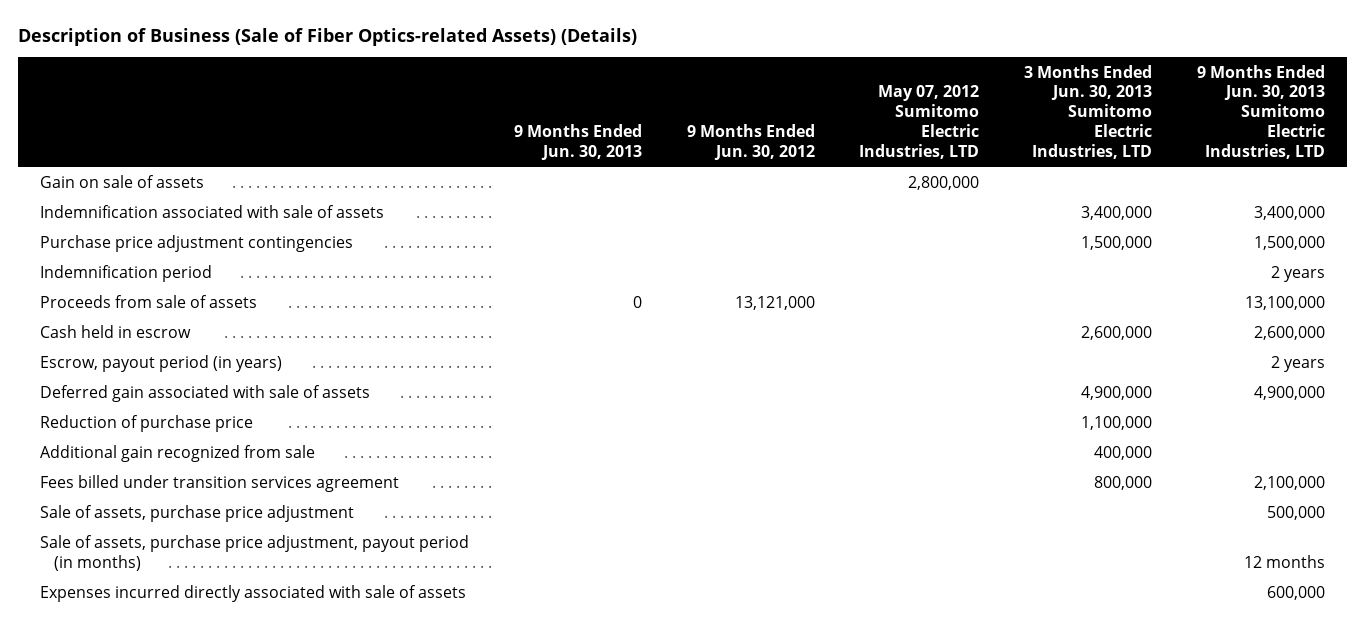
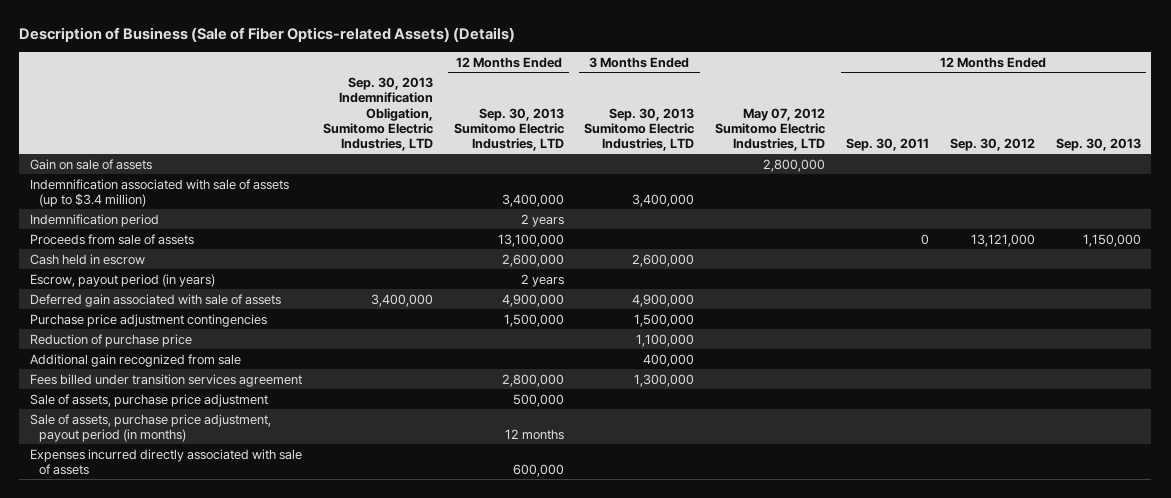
- | 9 Months Ended Jun. 30, 2013 | 9 Months Ended Jun. 30, 2012 | May 07, 2012 Sumitomo Electric Industries, LTD | 3 Months Ended Jun. 30, 2013 Sumitomo Electric Industries, LTD | 9 Months Ended Jun. 30, 2013 Sumitomo Electric Industries, LTD
+ | Sep. 30, 2013 Indemnification Obligation, Sumitomo Electric Industries, LTD | 12 Months Ended Sep. 30, 2013 Sumitomo Electric Industries, LTD | 3 Months Ended Sep. 30, 2013 Sumitomo Electric Industries, LTD | May 07, 2012 Sumitomo Electric Industries, LTD | 12 Months Ended Sep. 30, 2011 | 12 Months Ended Sep. 30, 2012 | 12 Months Ended Sep. 30, 2013
- Indemnification associated with sale of assets | | | | 3,400,000 | 3,400,000
+ Indemnification associated with sale of assets (up to $3.4 million) | | 3,400,000 | 3,400,000 | | | |
moved down: Purchase price adjustment contingencies | | 1,500,000 | 1,500,000 | | | |

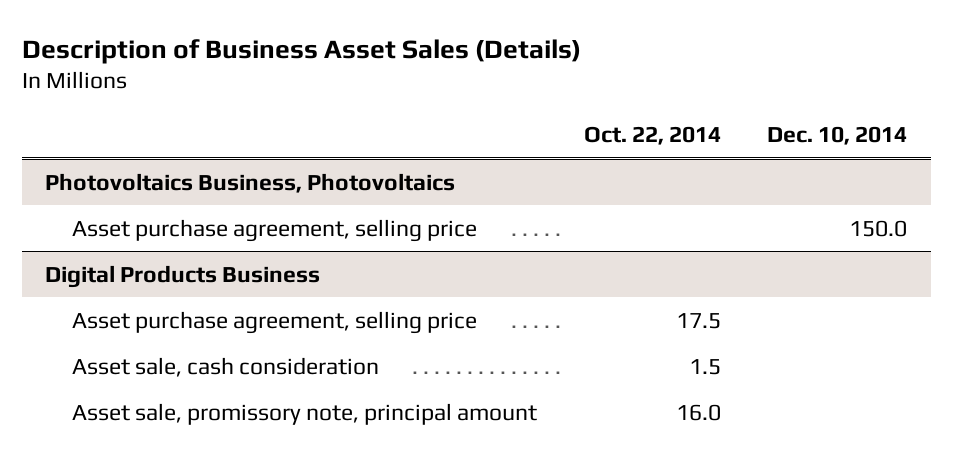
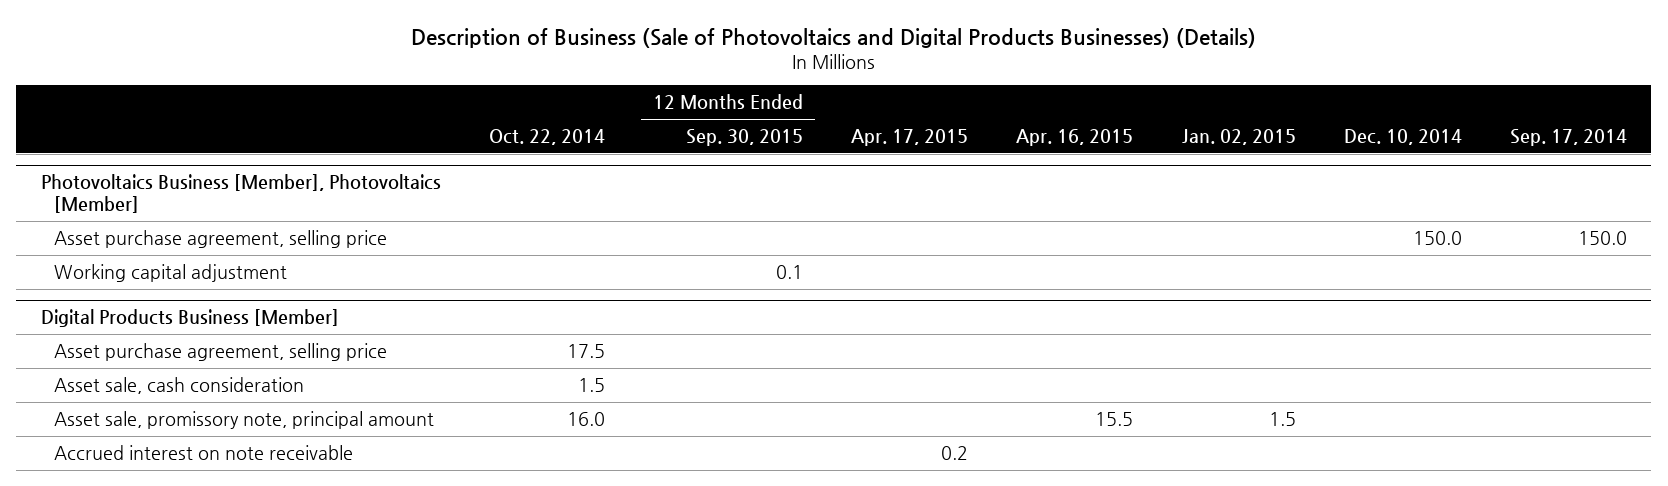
- Description of Business Asset Sales (Details)
+ Description of Business (Sale of Photovoltaics and Digital Products Businesses) (Details)
- | Oct. 22, 2014 | Dec. 10, 2014
+ | Oct. 22, 2014 | 12 Months Ended Sep. 30, 2015 | Apr. 17, 2015 | Apr. 16, 2015 | Jan. 02, 2015 | Dec. 10, 2014 | Sep. 17, 2014
- Photovoltaics Business, Photovoltaics
+ Photovoltaics Business [Member], Photovoltaics [Member]
- Digital Products Business
+ Working capital adjustment | | 0.1 | | | | |
+ Digital Products Business [Member]
+ Accrued interest on note receivable | | | 0.2 | | | |

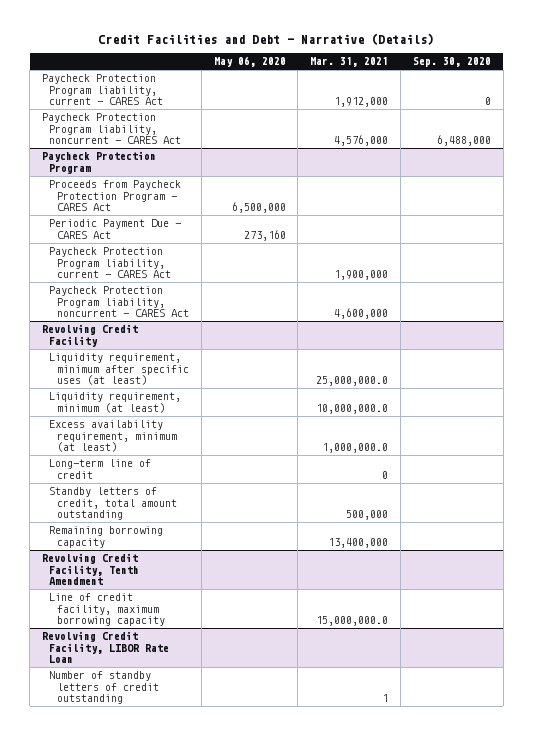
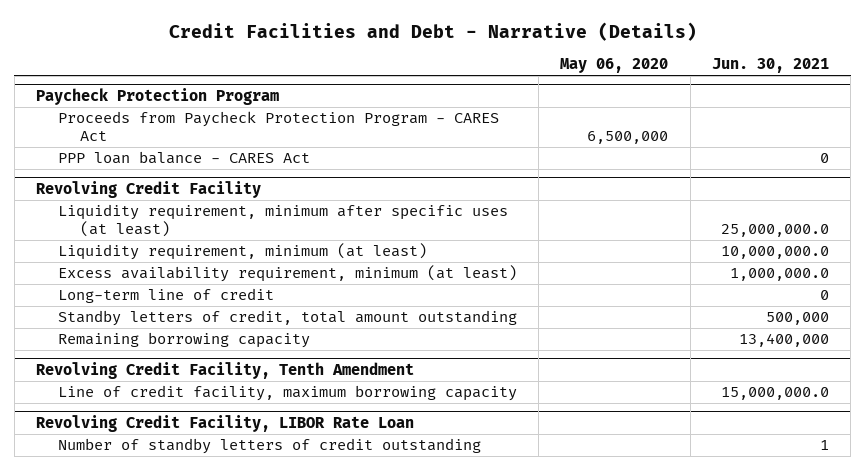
- | May 06, 2020 | Mar. 31, 2021 | Sep. 30, 2020
+ | May 06, 2020 | Jun. 30, 2021
- Paycheck Protection Program liability, current - CARES Act | | 1,912,000 | 0
- Paycheck Protection Program liability, noncurrent - CARES Act | | 4,576,000 | 6,488,000
@ Paycheck Protection Program
- Periodic Payment Due - CARES Act | 273,160 | |
- Paycheck Protection Program liability, current - CARES Act | | 1,900,000 |
- Paycheck Protection Program liability, noncurrent - CARES Act | | 4,600,000 |
+ PPP loan balance - CARES Act | | 0

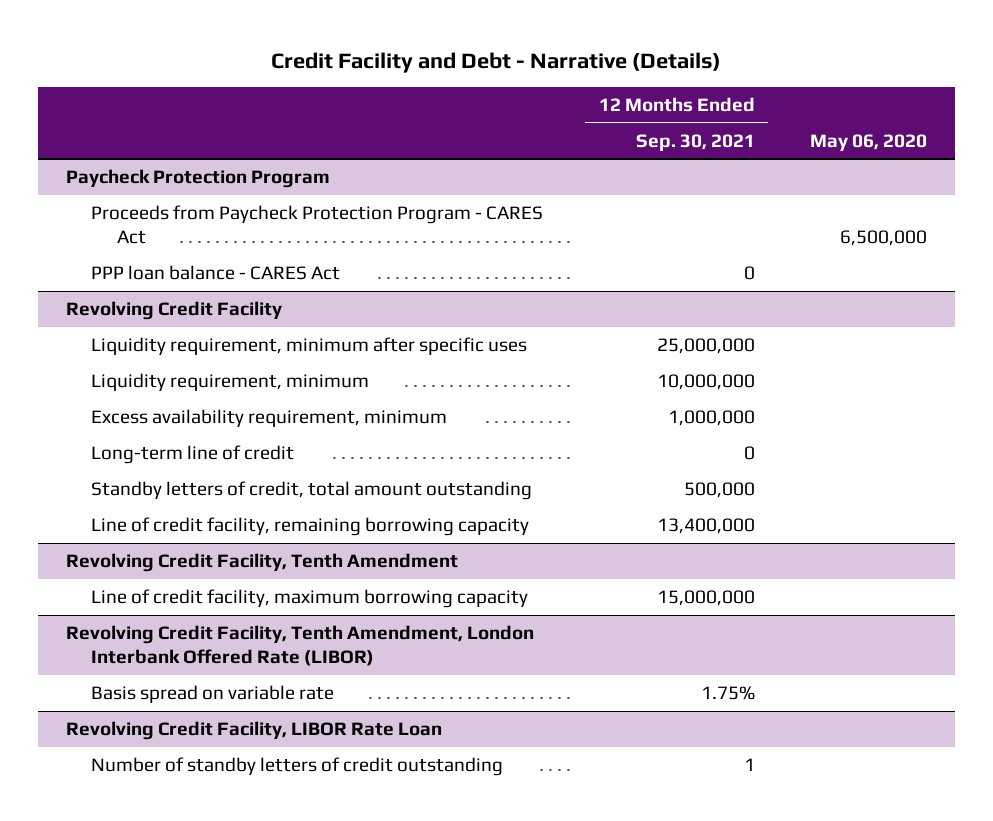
- Credit Facilities and Debt - Narrative (Details)
+ Credit Facility and Debt - Narrative (Details)
- | May 06, 2020 | Jun. 30, 2021
+ | 12 Months Ended Sep. 30, 2021 | May 06, 2020
@ Revolving Credit Facility
- Liquidity requirement, minimum after specific uses (at least) | | 25,000,000.0
- Liquidity requirement, minimum (at least) | | 10,000,000.0
- Excess availability requirement, minimum (at least) | | 1,000,000.0
+ Liquidity requirement, minimum after specific uses | 25,000,000 |
+ Liquidity requirement, minimum | 10,000,000 |
+ Excess availability requirement, minimum | 1,000,000 |
- Remaining borrowing capacity | | 13,400,000
+ Line of credit facility, remaining borrowing capacity | 13,400,000 |
+ Revolving Credit Facility, Tenth Amendment, London Interbank Offered Rate (LIBOR)
+ Basis spread on variable rate | 1.75% |

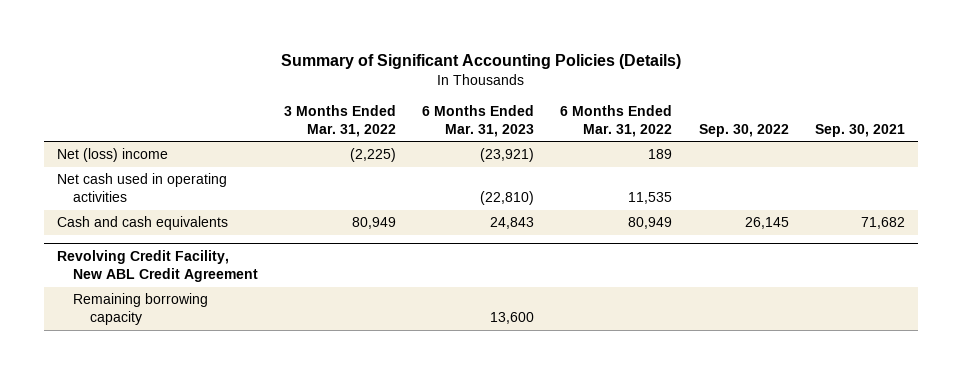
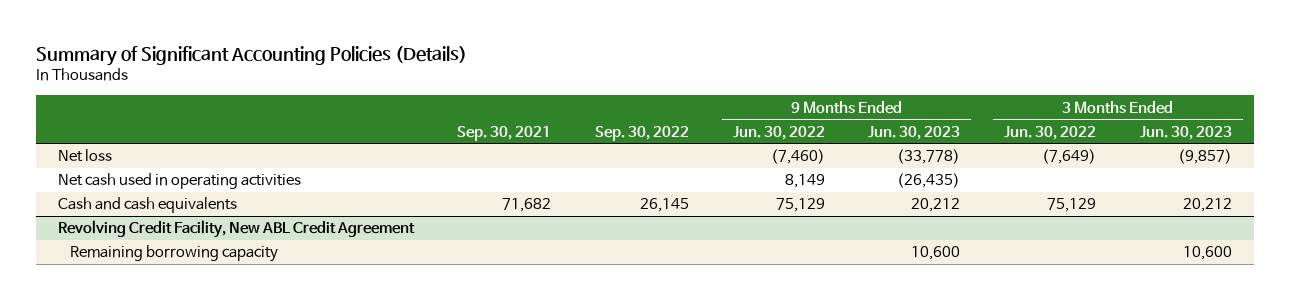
- | 3 Months Ended Mar. 31, 2022 | 6 Months Ended Mar. 31, 2023 | 6 Months Ended Mar. 31, 2022 | Sep. 30, 2022 | Sep. 30, 2021
+ | Sep. 30, 2021 | Sep. 30, 2022 | 9 Months Ended Jun. 30, 2022 | 9 Months Ended Jun. 30, 2023 | 3 Months Ended Jun. 30, 2022 | 3 Months Ended Jun. 30, 2023
- Net (loss) income | (2,225) | (23,921) | 189 | |
+ Net loss | | | (7,460) | (33,778) | (7,649) | (9,857)

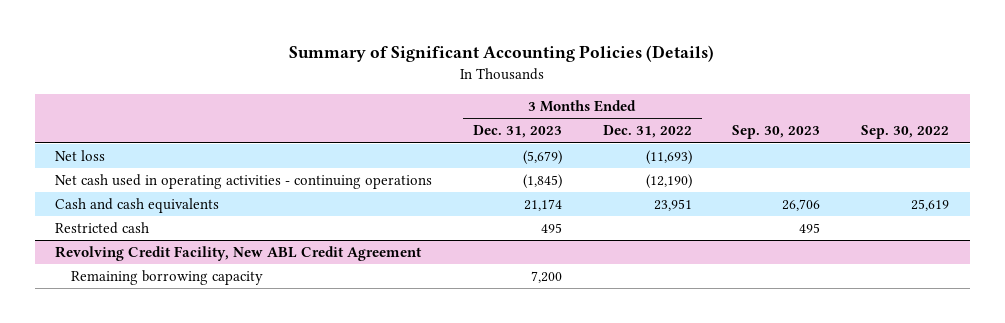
- | Sep. 30, 2021 | Sep. 30, 2022 | 9 Months Ended Jun. 30, 2022 | 9 Months Ended Jun. 30, 2023 | 3 Months Ended Jun. 30, 2022 | 3 Months Ended Jun. 30, 2023
+ | 3 Months Ended Dec. 31, 2023 | 3 Months Ended Dec. 31, 2022 | Sep. 30, 2023 | Sep. 30, 2022
- Net cash used in operating activities | | | 8,149 | (26,435) | |
- Cash and cash equivalents | 71,682 | 26,145 | 75,129 | 20,212 | 75,129 | 20,212
+ Net cash used in operating activities - continuing operations | (1,845) | (12,190) | |
+ Cash and cash equivalents | 21,174 | 23,951 | 26,706 | 25,619
+ Restricted cash | 495 | | 495 |

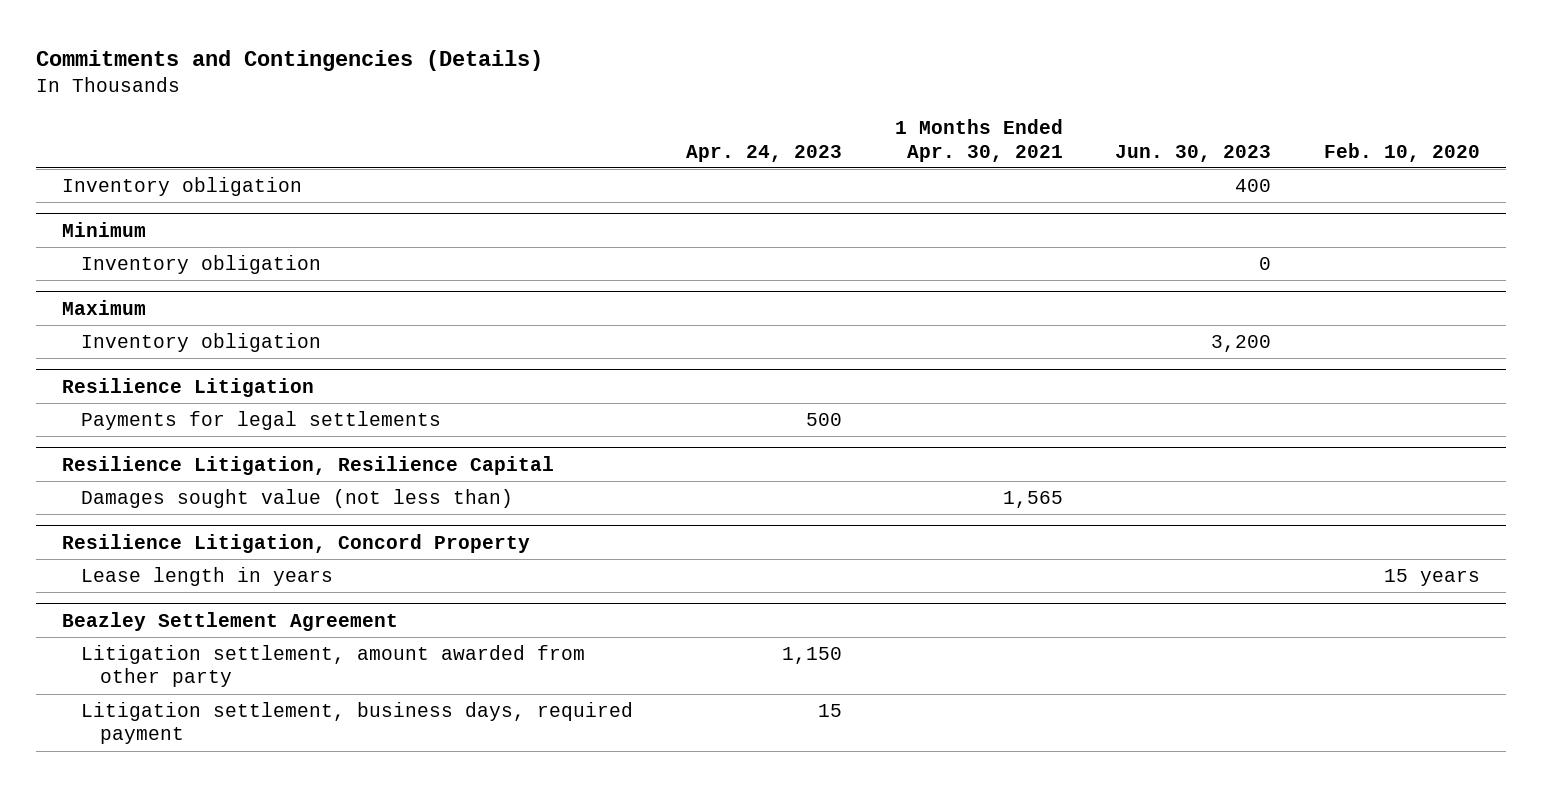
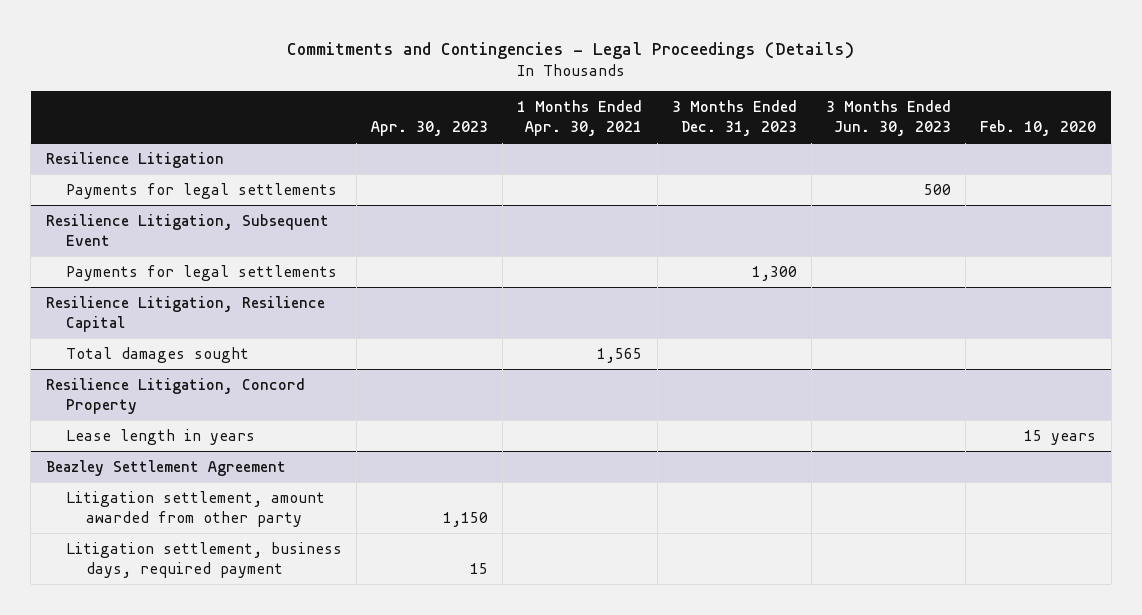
- Commitments and Contingencies (Details)
+ Commitments and Contingencies - Legal Proceedings (Details)
- | Apr. 24, 2023 | 1 Months Ended Apr. 30, 2021 | Jun. 30, 2023 | Feb. 10, 2020
+ | Apr. 30, 2023 | 1 Months Ended Apr. 30, 2021 | 3 Months Ended Dec. 31, 2023 | 3 Months Ended Jun. 30, 2023 | Feb. 10, 2020
- Inventory obligation | | | 400 |
- Minimum
- Inventory obligation | | | 0 |
- Maximum
- Inventory obligation | | | 3,200 |
+ Resilience Litigation, Subsequent Event
+ Payments for legal settlements | | | 1,300 | |
@ Resilience Litigation, Resilience Capital
- Damages sought value (not less than) | | 1,565 | |
+ Total damages sought | | 1,565 | | |

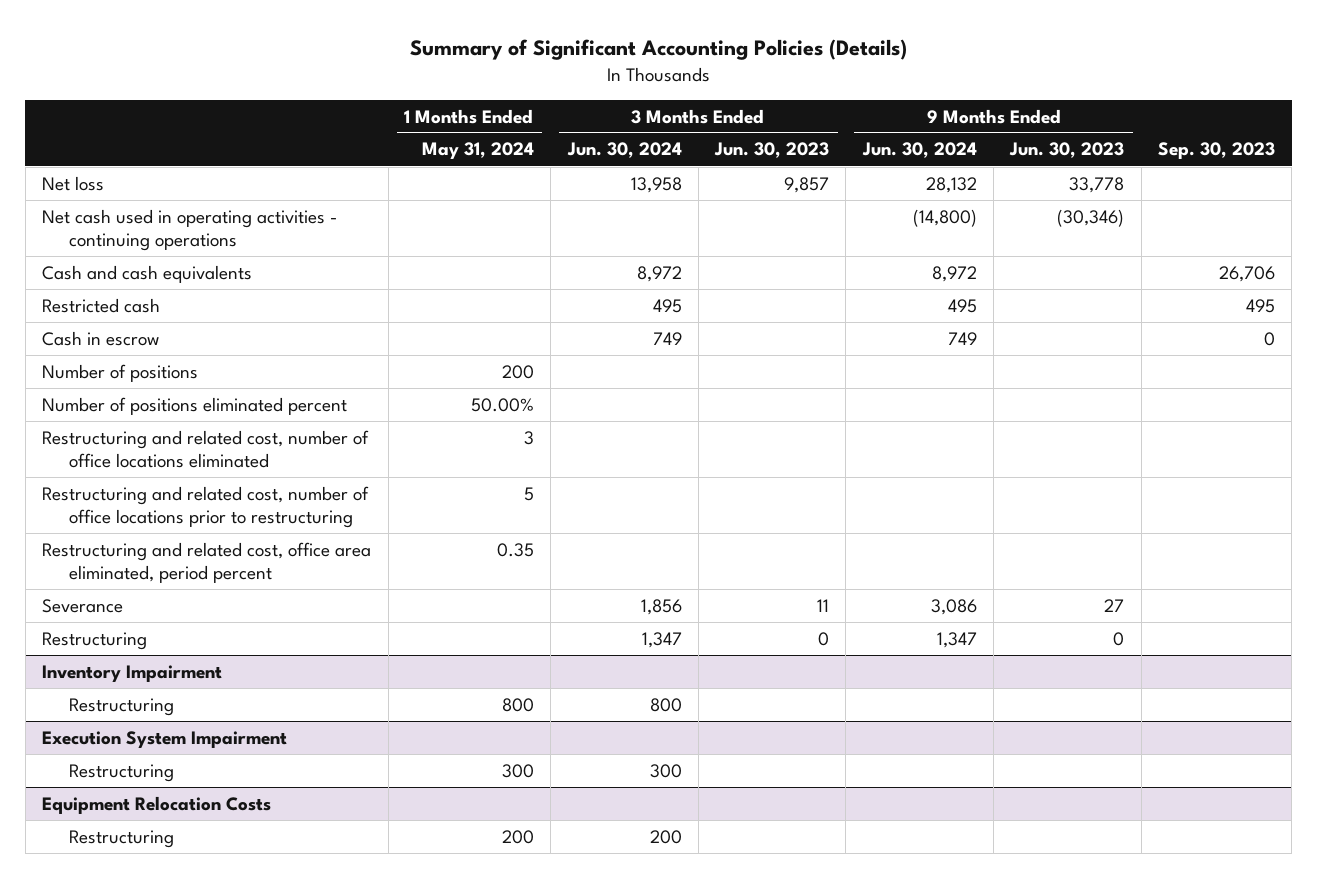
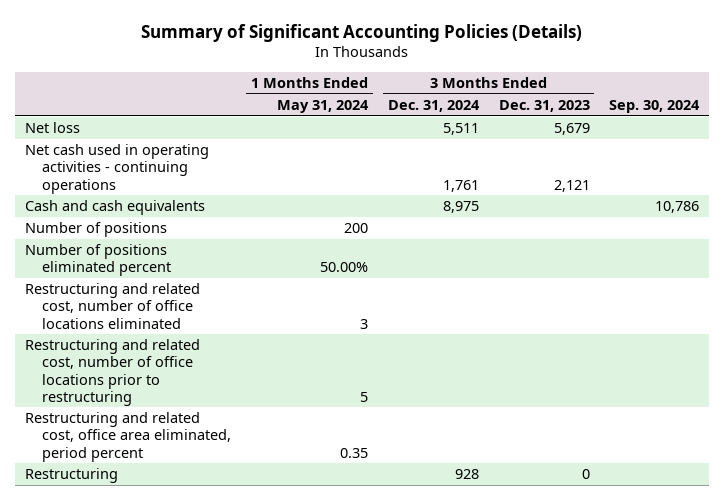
- | 1 Months Ended May 31, 2024 | 3 Months Ended Jun. 30, 2024 | 3 Months Ended Jun. 30, 2023 | 9 Months Ended Jun. 30, 2024 | 9 Months Ended Jun. 30, 2023 | Sep. 30, 2023
+ | 1 Months Ended May 31, 2024 | 3 Months Ended Dec. 31, 2024 | 3 Months Ended Dec. 31, 2023 | Sep. 30, 2024
- Restricted cash | | 495 | | 495 | | 495
- Cash in escrow | | 749 | | 749 | | 0
- Severance | | 1,856 | 11 | 3,086 | 27 |
- Inventory Impairment
- Restructuring | 800 | 800 | | | |
- Execution System Impairment
- Restructuring | 300 | 300 | | | |
- Equipment Relocation Costs
- Restructuring | 200 | 200 | | | |

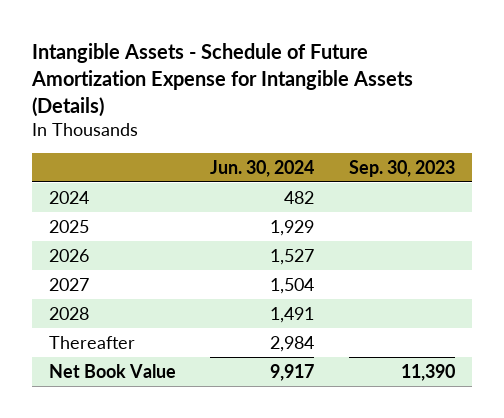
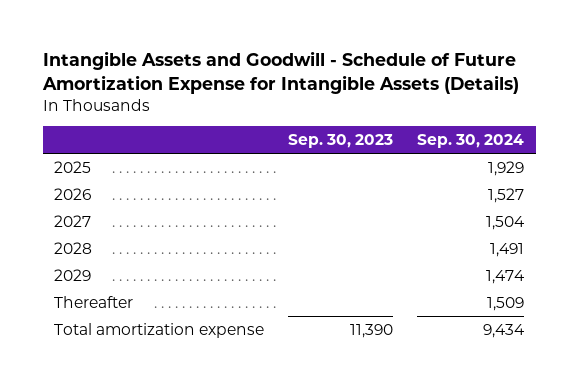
- Intangible Assets - Schedule of Future Amortization Expense for Intangible Assets (Details)
+ Intangible Assets and Goodwill - Schedule of Future Amortization Expense for Intangible Assets (Details)
- | Jun. 30, 2024 | Sep. 30, 2023
+ | Sep. 30, 2023 | Sep. 30, 2024
- 2024 | 482 |
+ 2029 | | 1,474
- Net Book Value | 9,917 | 11,390
+ Total amortization expense | 11,390 | 9,434

